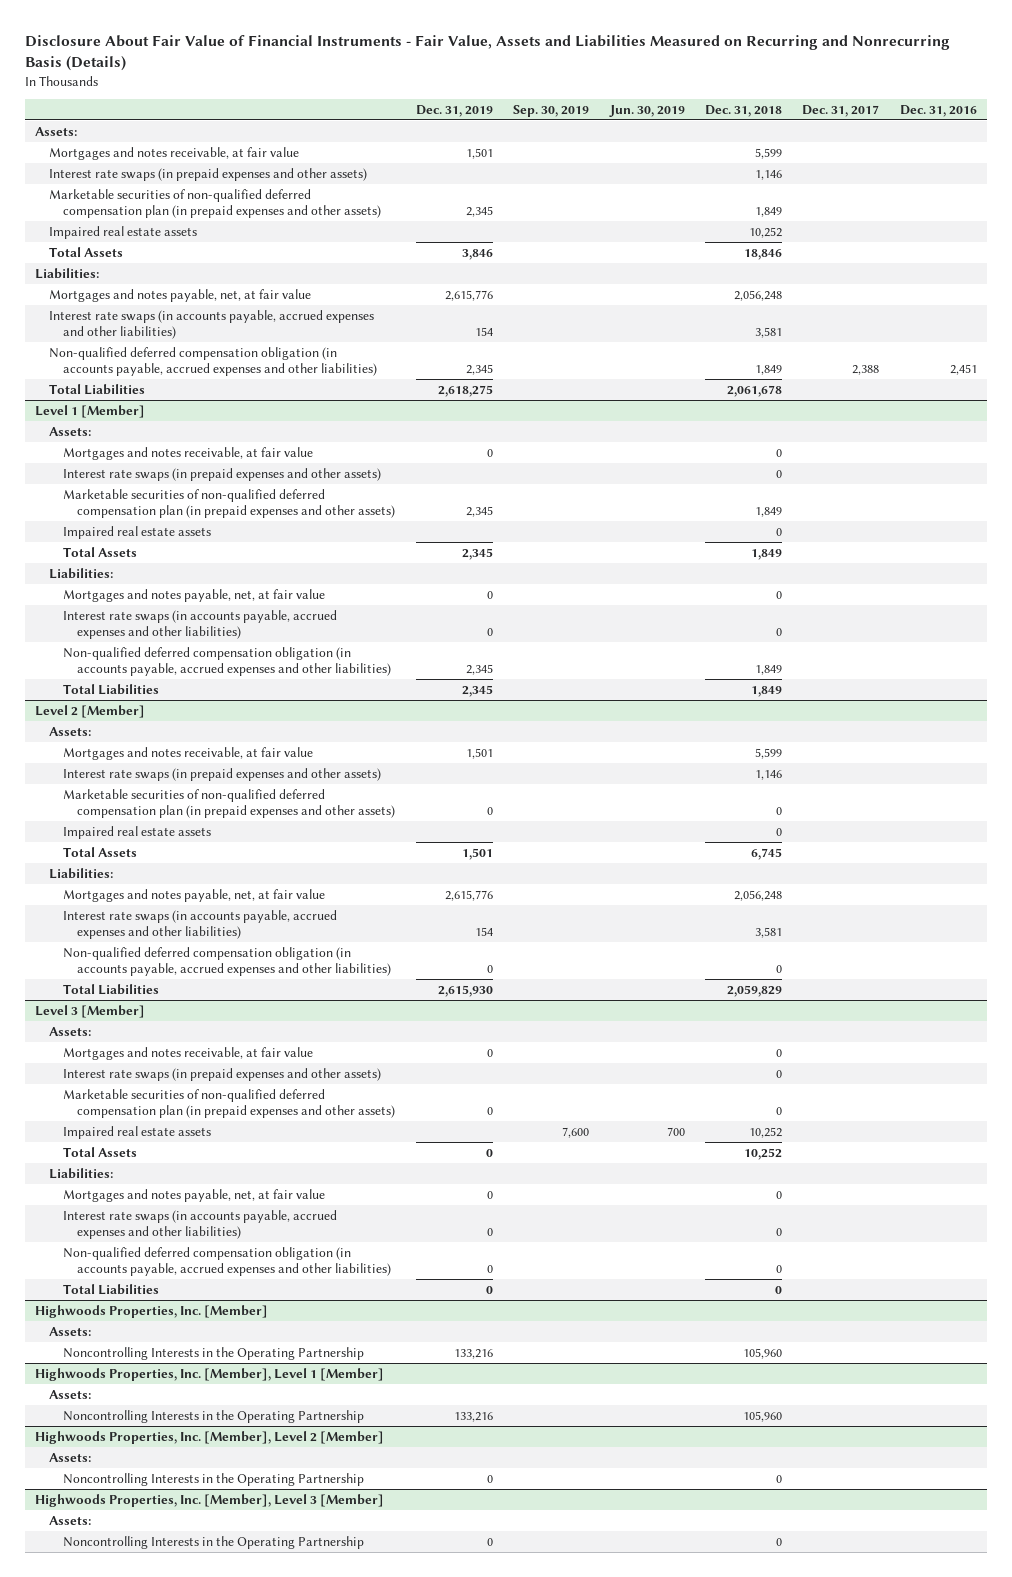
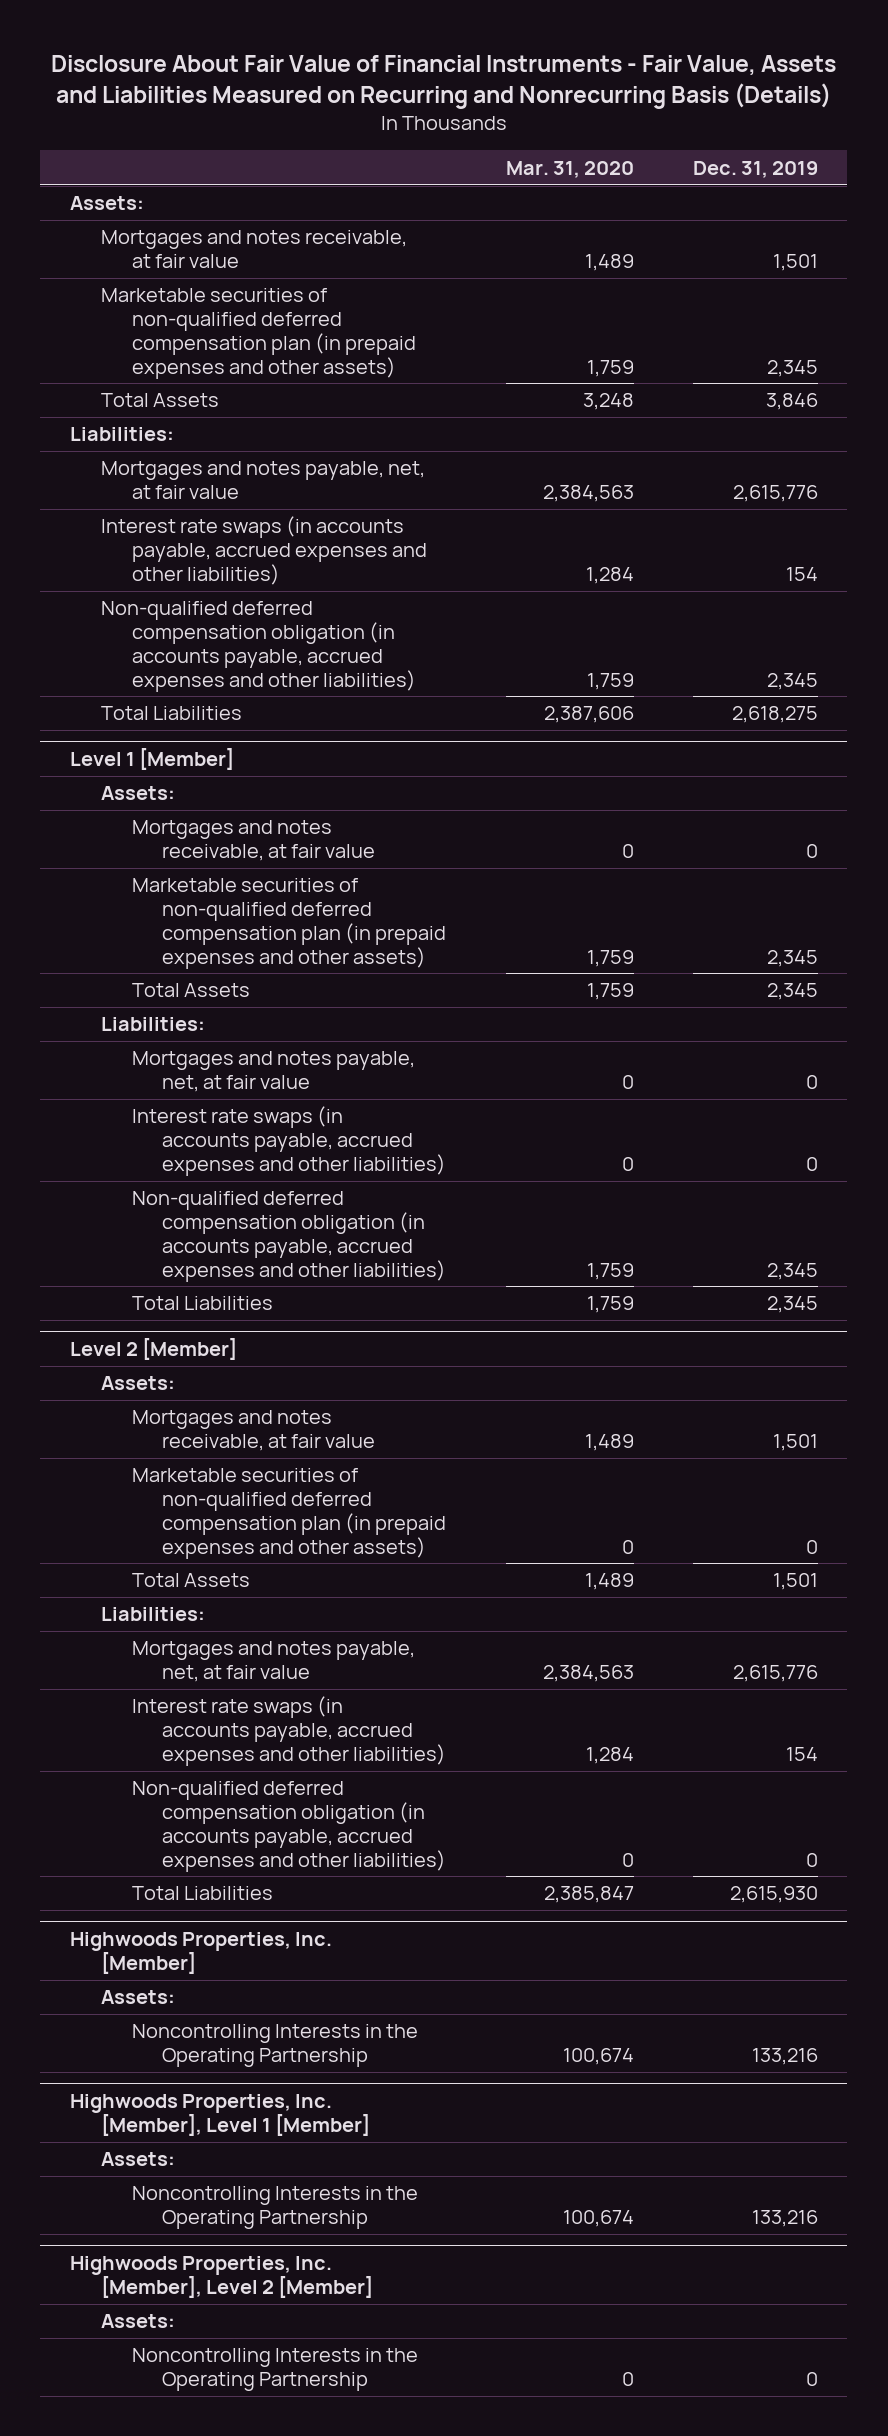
- | Dec. 31, 2019 | Sep. 30, 2019 | Jun. 30, 2019 | Dec. 31, 2018 | Dec. 31, 2017 | Dec. 31, 2016
+ | Mar. 31, 2020 | Dec. 31, 2019
- Interest rate swaps (in prepaid expenses and other assets) | | | | 1,146 | |
- Impaired real estate assets | | | | 10,252 | |
@ Level 1 [Member]
- Interest rate swaps (in prepaid expenses and other assets) | | | | 0 | |
- Impaired real estate assets | | | | 0 | |
@ Level 2 [Member]
- Interest rate swaps (in prepaid expenses and other assets) | | | | 1,146 | |
- Impaired real estate assets | | | | 0 | |
- Level 3 [Member]
- Assets:
- Mortgages and notes receivable, at fair value | 0 | | | 0 | |
- Interest rate swaps (in prepaid expenses and other assets) | | | | 0 | |
- Marketable securities of non-qualified deferred compensation plan (in prepaid expenses and other assets) | 0 | | | 0 | |
- Impaired real estate assets | | 7,600 | 700 | 10,252 | |
- Total Assets | 0 | | | 10,252 | |
- Liabilities:
- Mortgages and notes payable, net, at fair value | 0 | | | 0 | |
- Interest rate swaps (in accounts payable, accrued expenses and other liabilities) | 0 | | | 0 | |
- Non-qualified deferred compensation obligation (in accounts payable, accrued expenses and other liabilities) | 0 | | | 0 | |
- Total Liabilities | 0 | | | 0 | |
- Highwoods Properties, Inc. [Member], Level 3 [Member]
- Assets:
- Noncontrolling Interests in the Operating Partnership | 0 | | | 0 | |

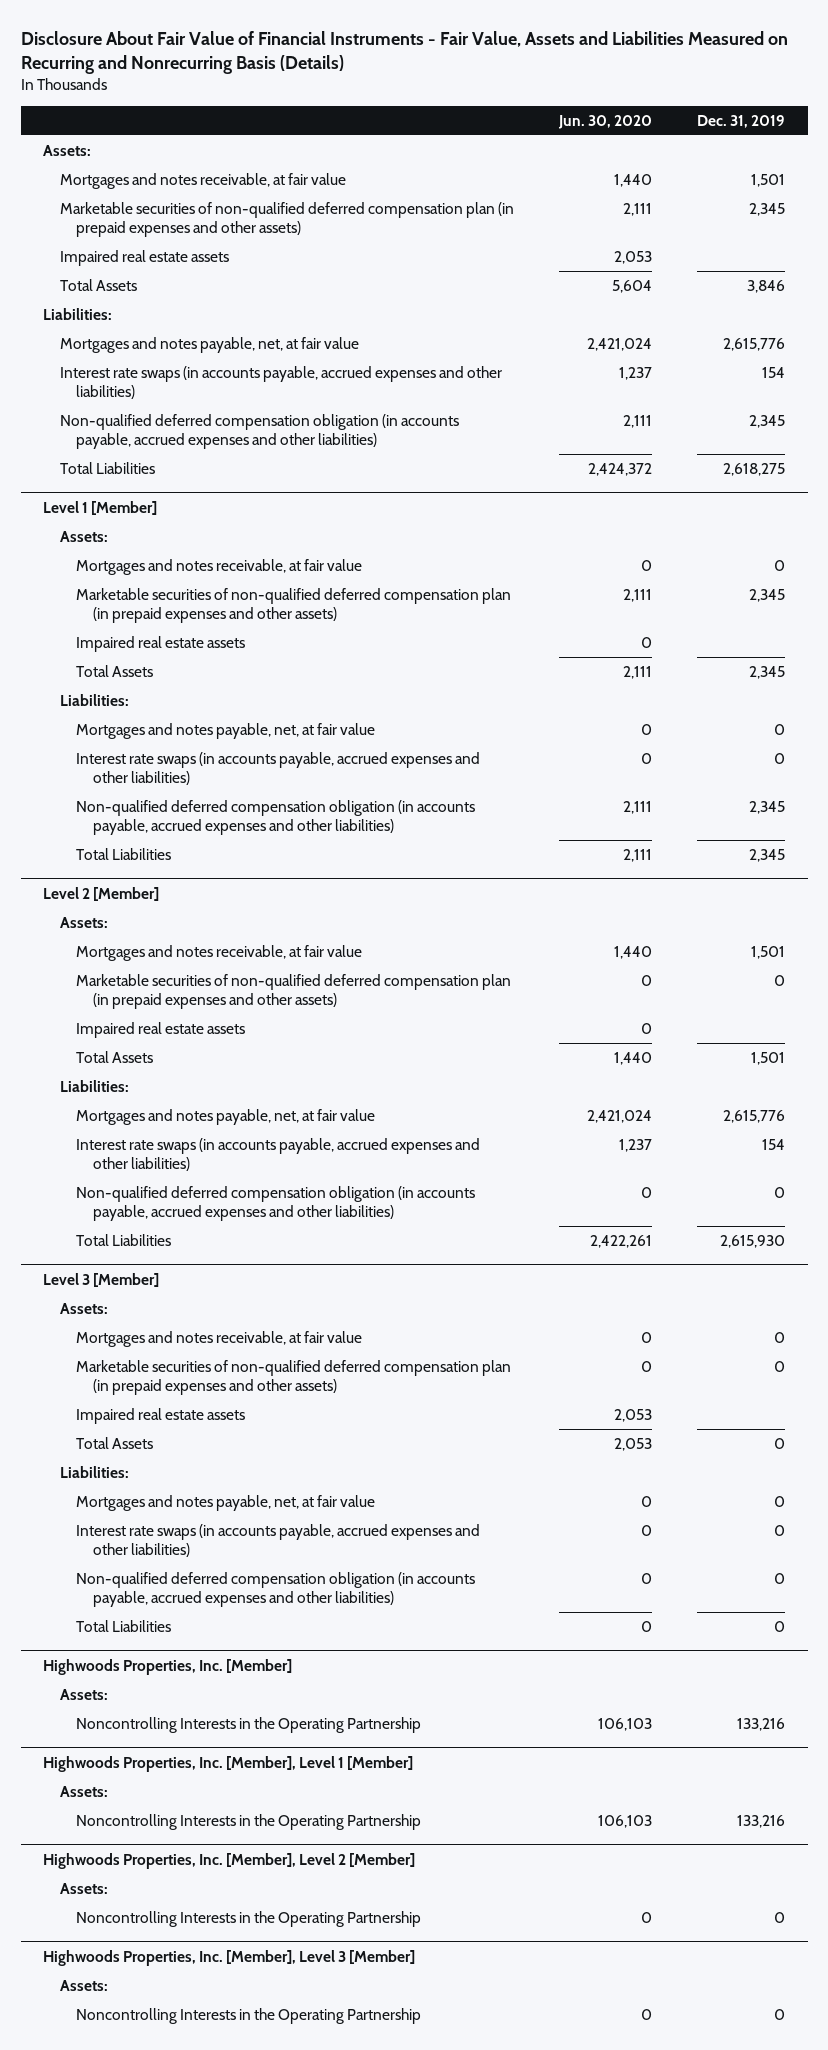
- | Mar. 31, 2020 | Dec. 31, 2019
+ | Jun. 30, 2020 | Dec. 31, 2019
+ Impaired real estate assets | 2,053 |
@ Level 1 [Member]
+ Impaired real estate assets | 0 |
@ Level 2 [Member]
+ Impaired real estate assets | 0 |
+ Level 3 [Member]
+ Assets:
+ Mortgages and notes receivable, at fair value | 0 | 0
+ Marketable securities of non-qualified deferred compensation plan (in prepaid expenses and other assets) | 0 | 0
+ Impaired real estate assets | 2,053 |
+ Total Assets | 2,053 | 0
+ Liabilities:
+ Mortgages and notes payable, net, at fair value | 0 | 0
+ Interest rate swaps (in accounts payable, accrued expenses and other liabilities) | 0 | 0
+ Non-qualified deferred compensation obligation (in accounts payable, accrued expenses and other liabilities) | 0 | 0
+ Total Liabilities | 0 | 0
+ Highwoods Properties, Inc. [Member], Level 3 [Member]
+ Assets:
+ Noncontrolling Interests in the Operating Partnership | 0 | 0

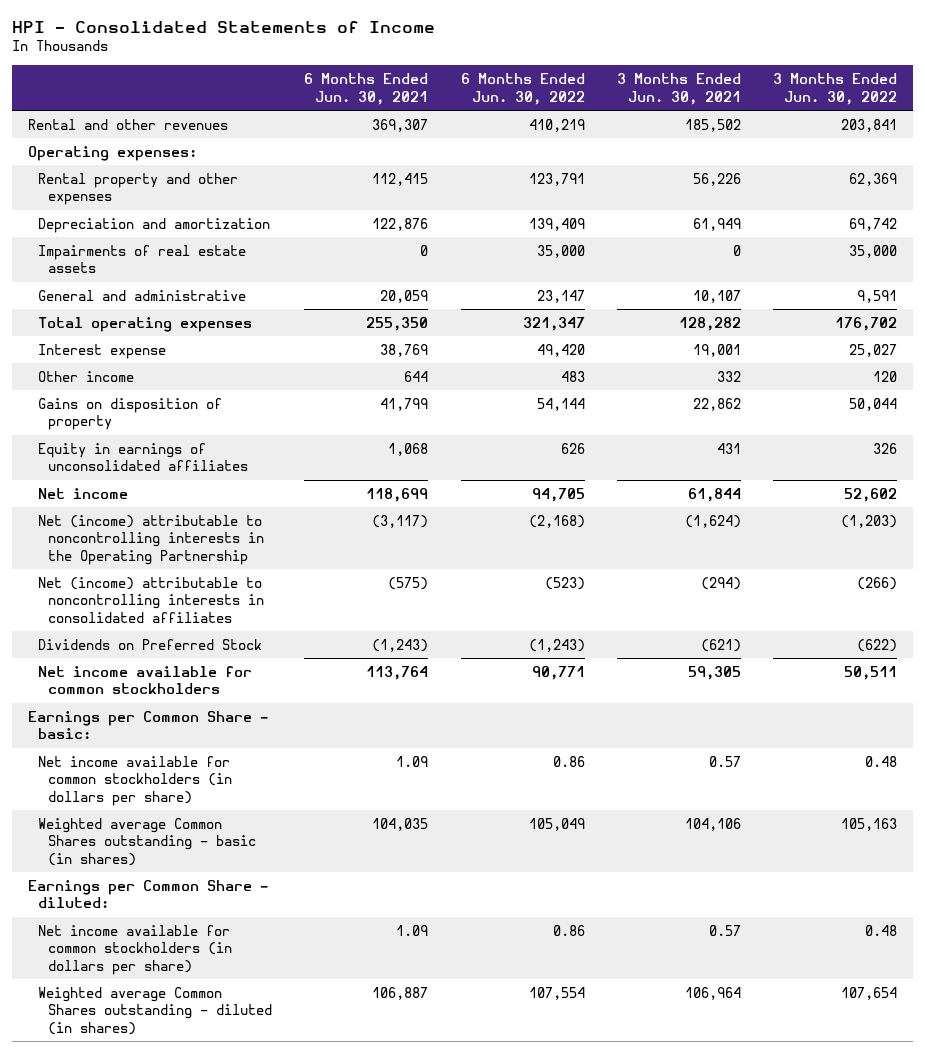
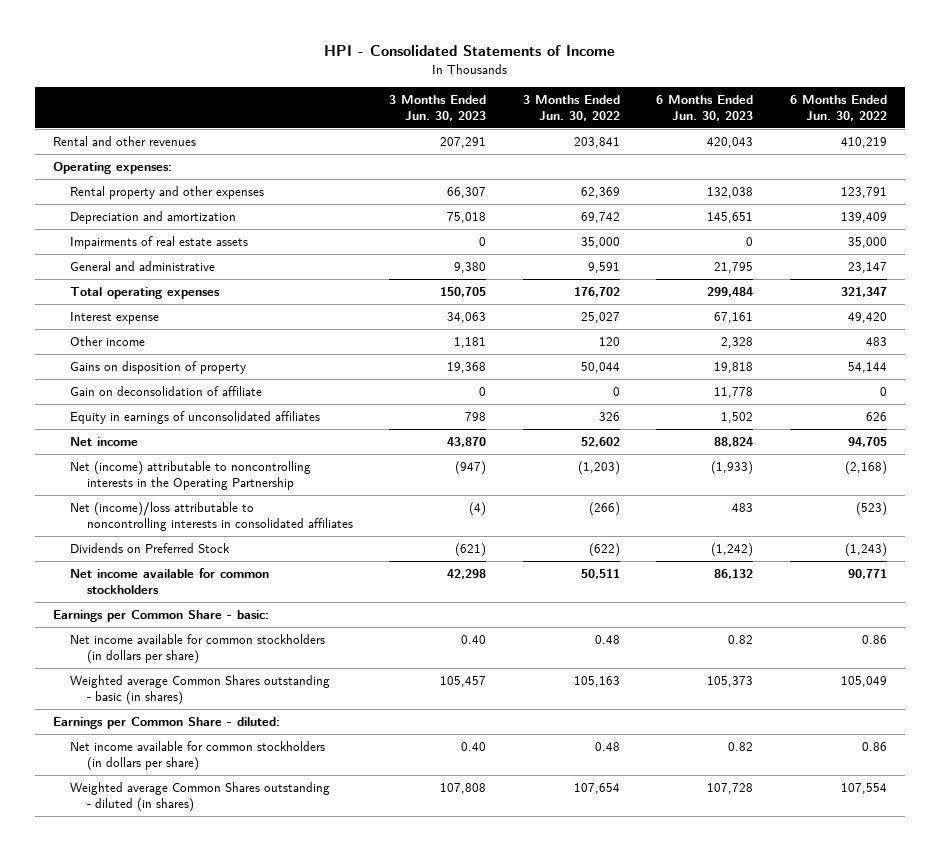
- | 6 Months Ended Jun. 30, 2021 | 6 Months Ended Jun. 30, 2022 | 3 Months Ended Jun. 30, 2021 | 3 Months Ended Jun. 30, 2022
+ | 3 Months Ended Jun. 30, 2023 | 3 Months Ended Jun. 30, 2022 | 6 Months Ended Jun. 30, 2023 | 6 Months Ended Jun. 30, 2022
+ Gain on deconsolidation of affiliate | 0 | 0 | 11,778 | 0
- Net (income) attributable to noncontrolling interests in consolidated affiliates | (575) | (523) | (294) | (266)
+ Net (income)/loss attributable to noncontrolling interests in consolidated affiliates | (4) | (266) | 483 | (523)

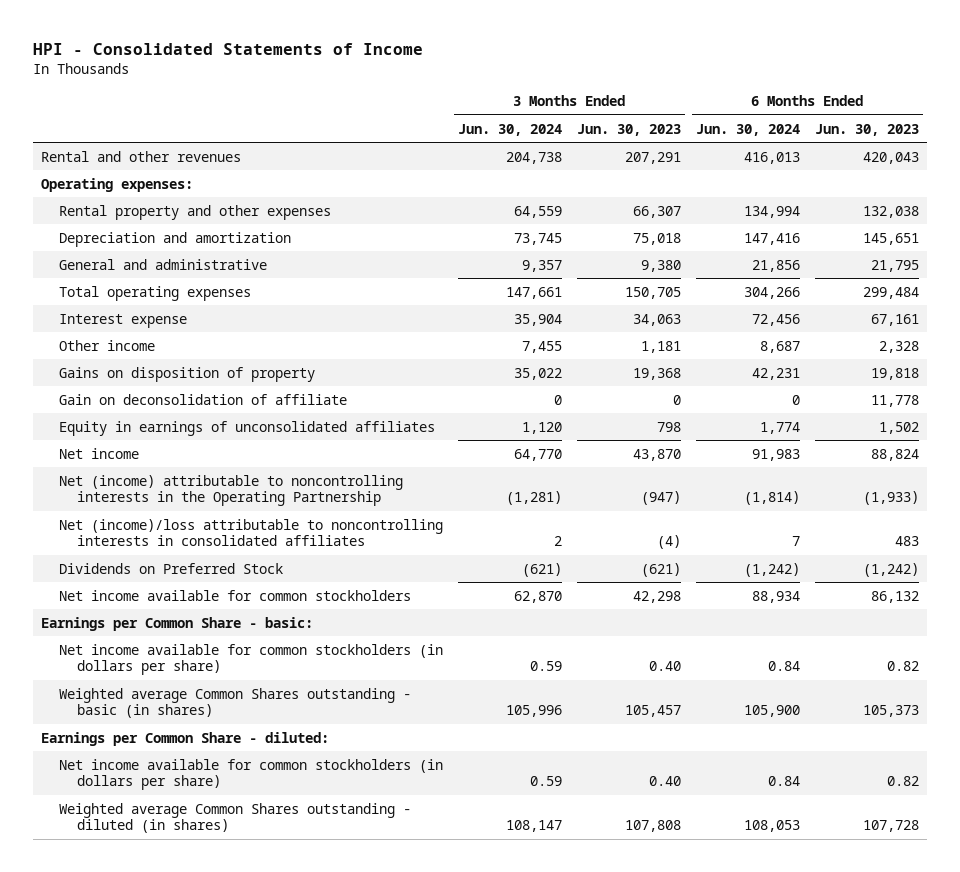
- | 3 Months Ended Jun. 30, 2023 | 3 Months Ended Jun. 30, 2022 | 6 Months Ended Jun. 30, 2023 | 6 Months Ended Jun. 30, 2022
+ | 3 Months Ended Jun. 30, 2024 | 3 Months Ended Jun. 30, 2023 | 6 Months Ended Jun. 30, 2024 | 6 Months Ended Jun. 30, 2023
- Impairments of real estate assets | 0 | 35,000 | 0 | 35,000

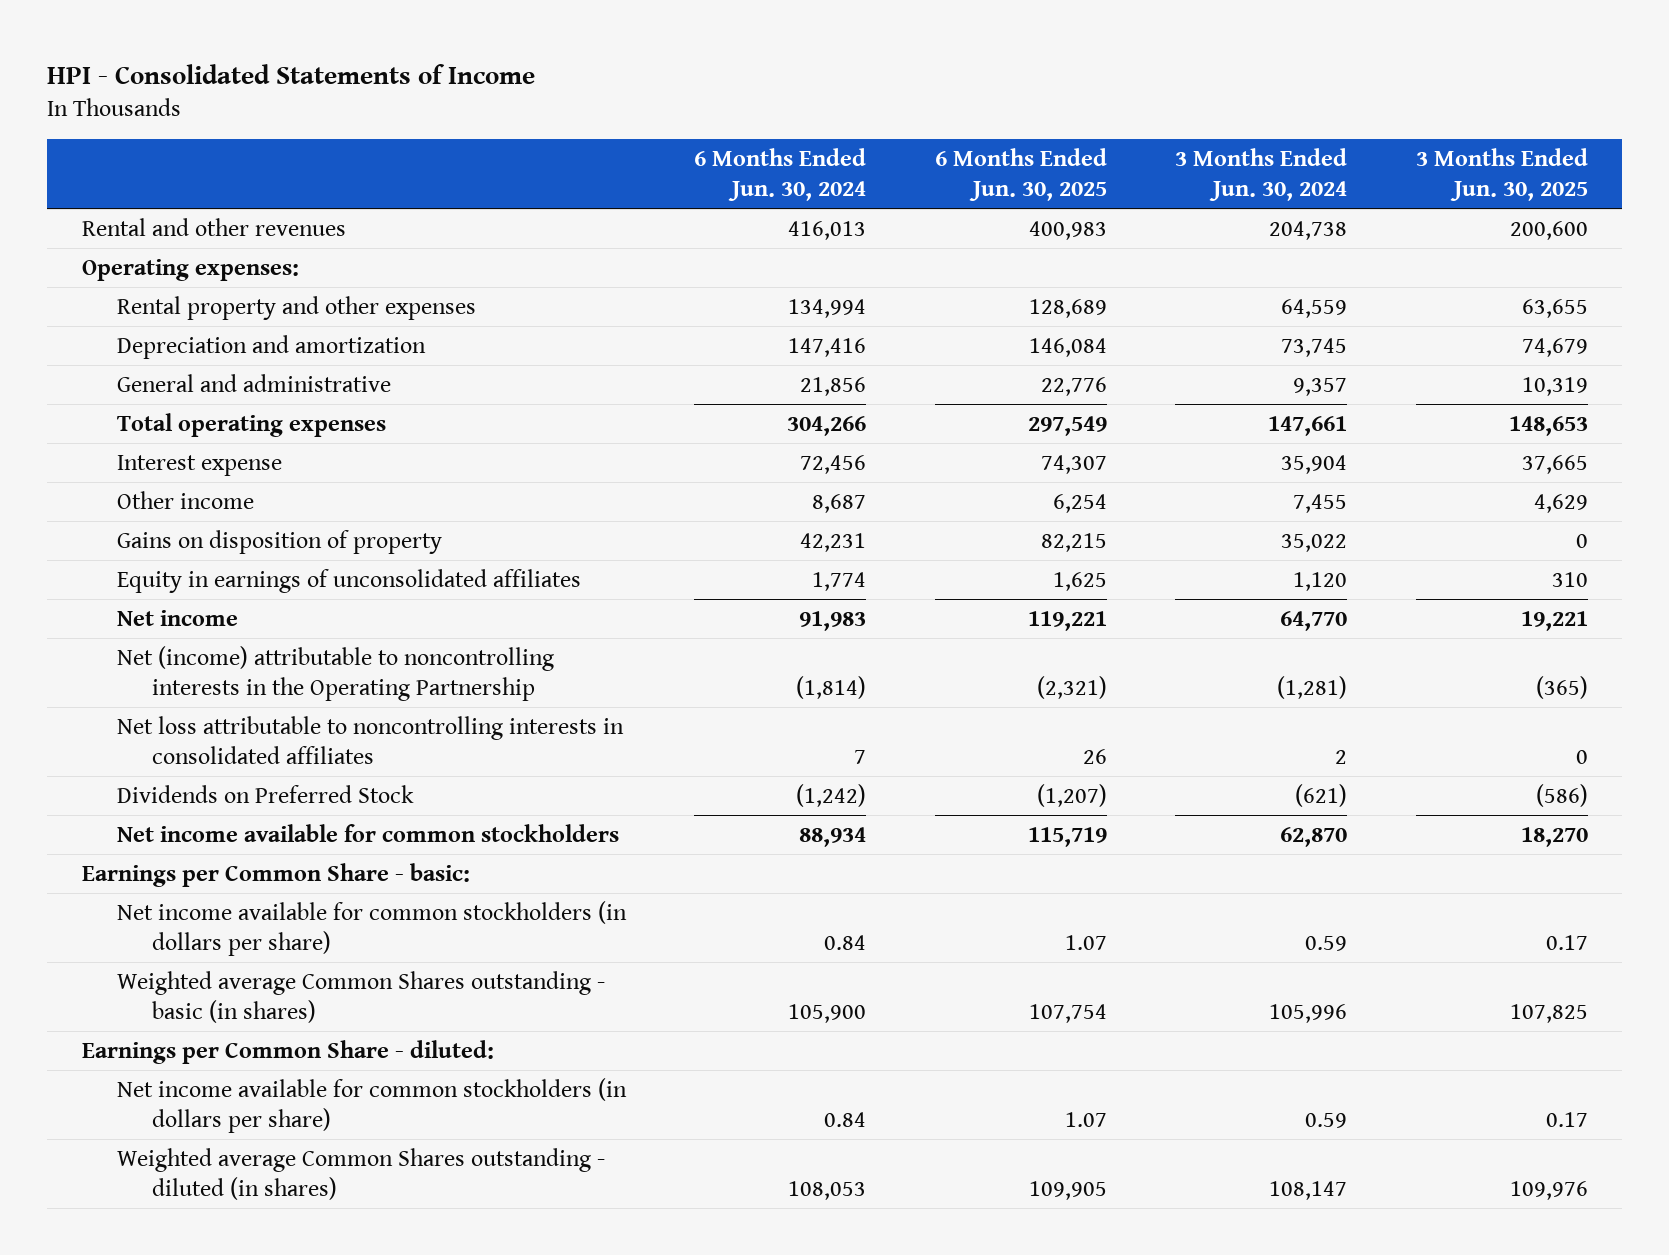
- | 3 Months Ended Jun. 30, 2024 | 3 Months Ended Jun. 30, 2023 | 6 Months Ended Jun. 30, 2024 | 6 Months Ended Jun. 30, 2023
+ | 6 Months Ended Jun. 30, 2024 | 6 Months Ended Jun. 30, 2025 | 3 Months Ended Jun. 30, 2024 | 3 Months Ended Jun. 30, 2025
- Gain on deconsolidation of affiliate | 0 | 0 | 0 | 11,778
- Net (income)/loss attributable to noncontrolling interests in consolidated affiliates | 2 | (4) | 7 | 483
+ Net loss attributable to noncontrolling interests in consolidated affiliates | 7 | 26 | 2 | 0

